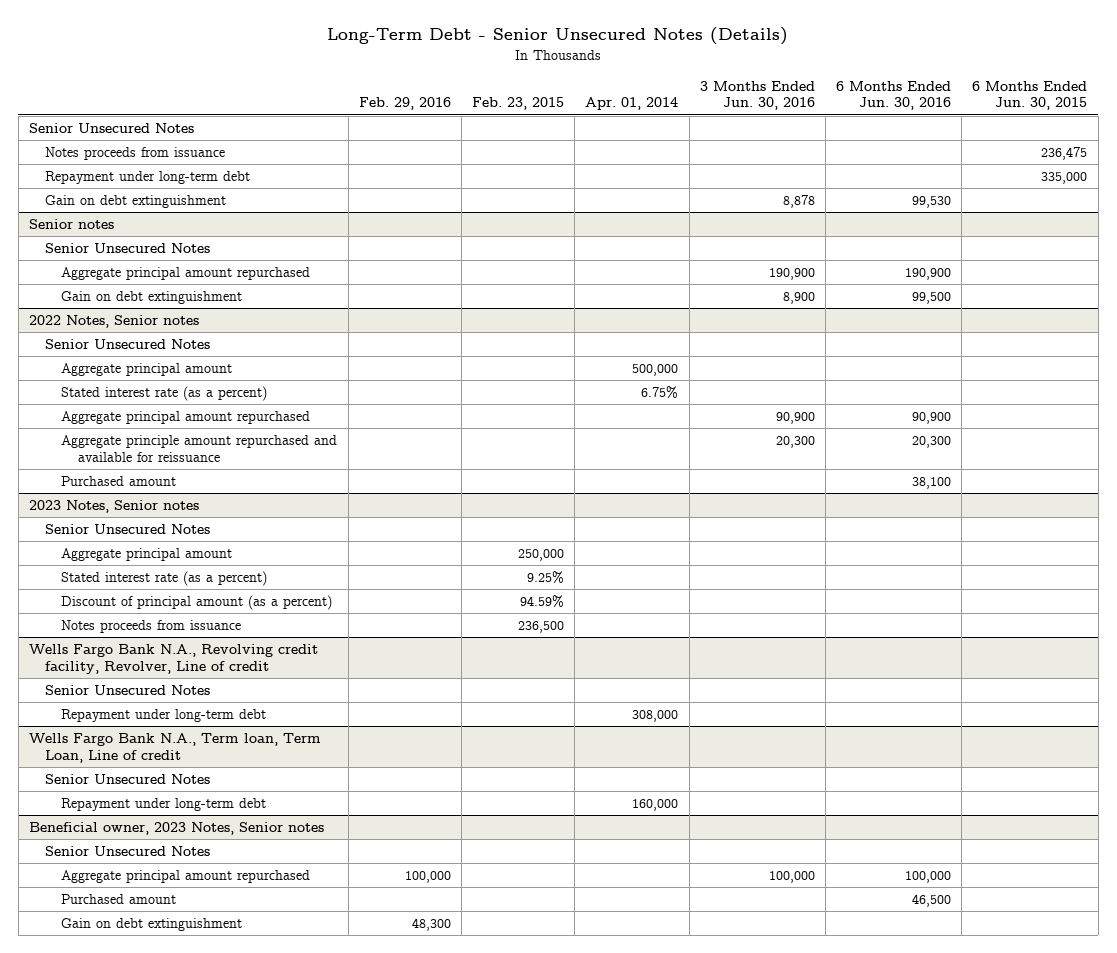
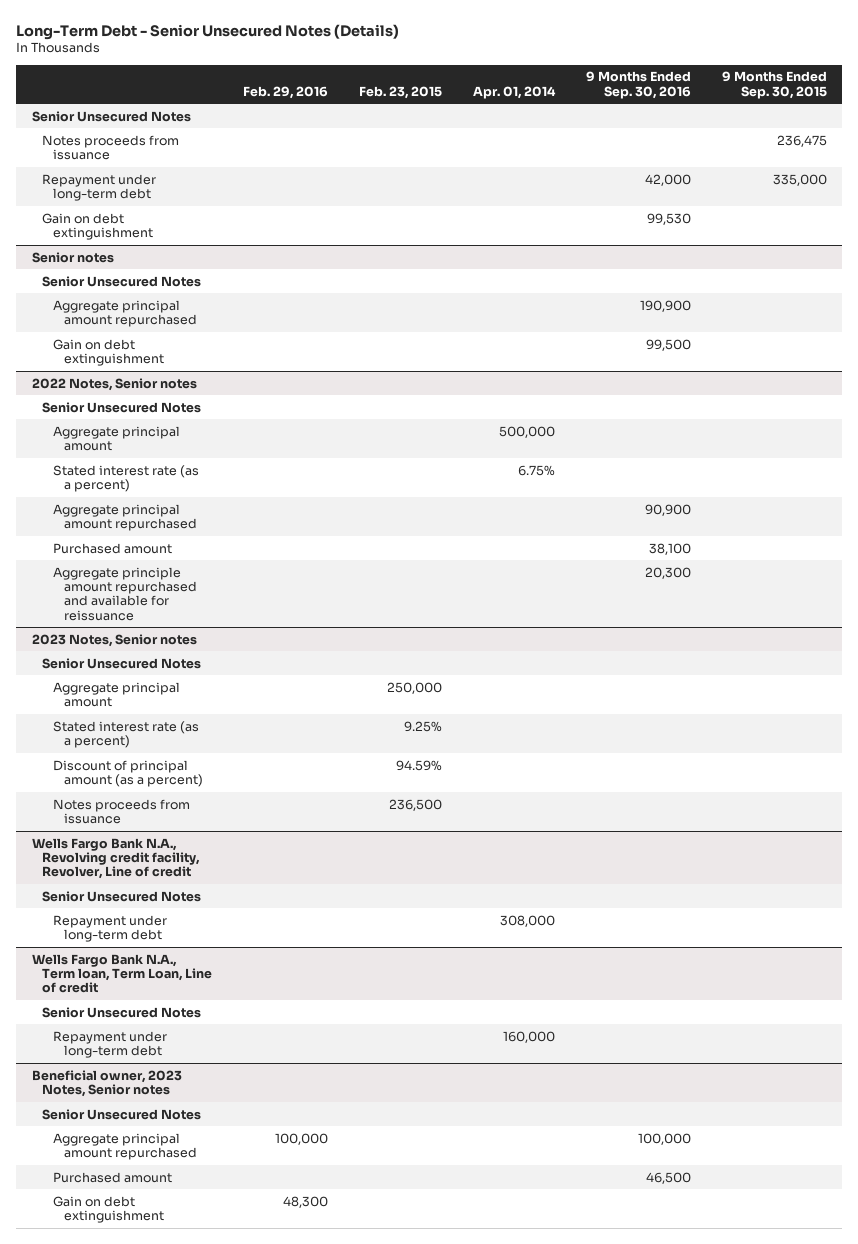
- | Feb. 29, 2016 | Feb. 23, 2015 | Apr. 01, 2014 | 3 Months Ended Jun. 30, 2016 | 6 Months Ended Jun. 30, 2016 | 6 Months Ended Jun. 30, 2015
+ | Feb. 29, 2016 | Feb. 23, 2015 | Apr. 01, 2014 | 9 Months Ended Sep. 30, 2016 | 9 Months Ended Sep. 30, 2015
@ 2022 Notes, Senior notes
moved down: Aggregate principle amount repurchased and available for reissuance | | | | 20,300 |

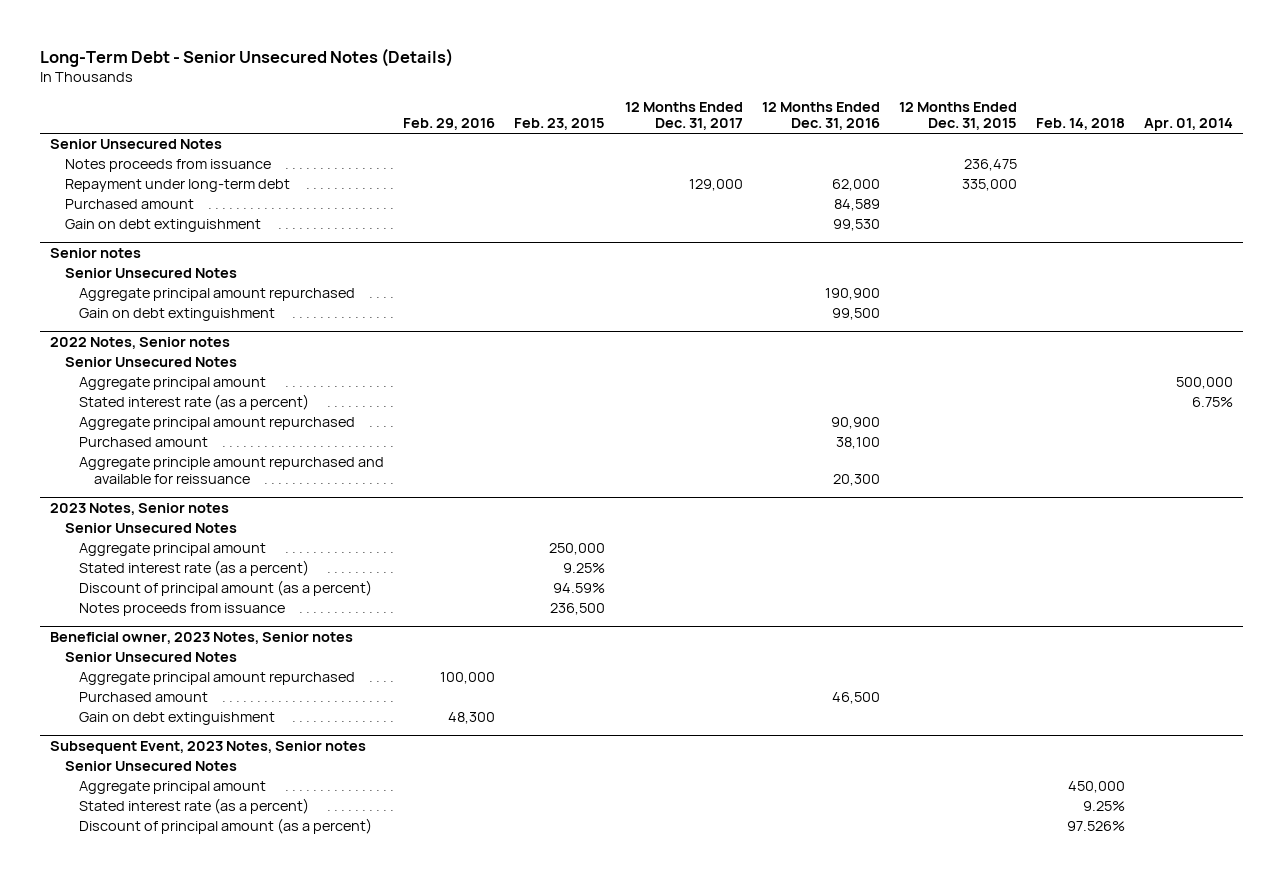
- | Feb. 29, 2016 | Feb. 23, 2015 | Apr. 01, 2014 | 9 Months Ended Sep. 30, 2016 | 9 Months Ended Sep. 30, 2015
+ | Feb. 29, 2016 | Feb. 23, 2015 | 12 Months Ended Dec. 31, 2017 | 12 Months Ended Dec. 31, 2016 | 12 Months Ended Dec. 31, 2015 | Feb. 14, 2018 | Apr. 01, 2014
+ Purchased amount | | | | 84,589 | | |
- Wells Fargo Bank N.A., Revolving credit facility, Revolver, Line of credit
- Senior Unsecured Notes
- Repayment under long-term debt | | | 308,000 | |
- Wells Fargo Bank N.A., Term loan, Term Loan, Line of credit
- Senior Unsecured Notes
- Repayment under long-term debt | | | 160,000 | |
+ Subsequent Event, 2023 Notes, Senior notes
+ Senior Unsecured Notes
+ Aggregate principal amount | | | | | | 450,000 |
+ Stated interest rate (as a percent) | | | | | | 9.25% |
+ Discount of principal amount (as a percent) | | | | | | 97.526% |

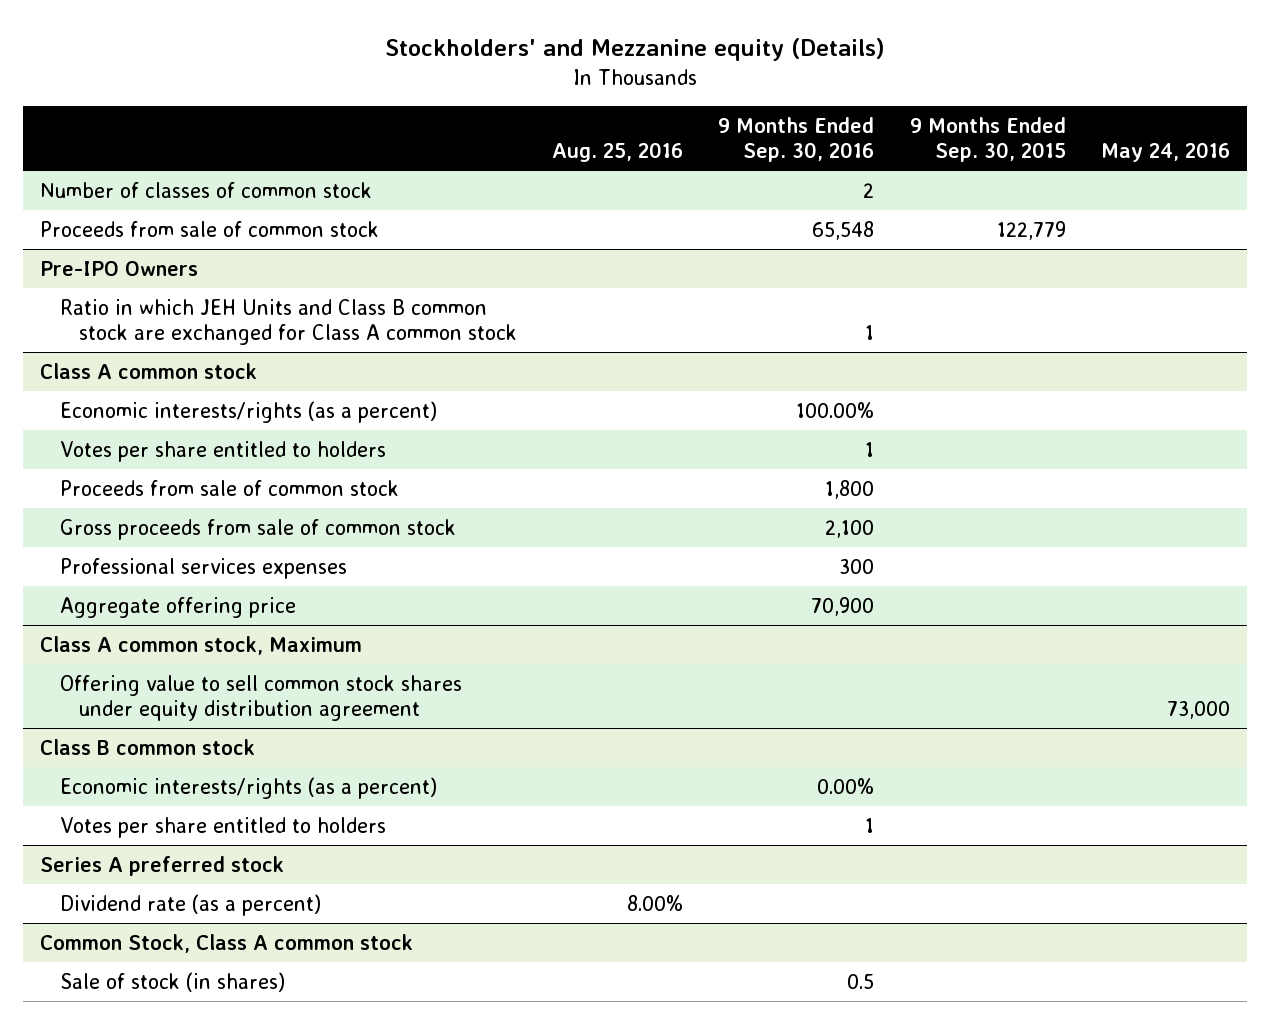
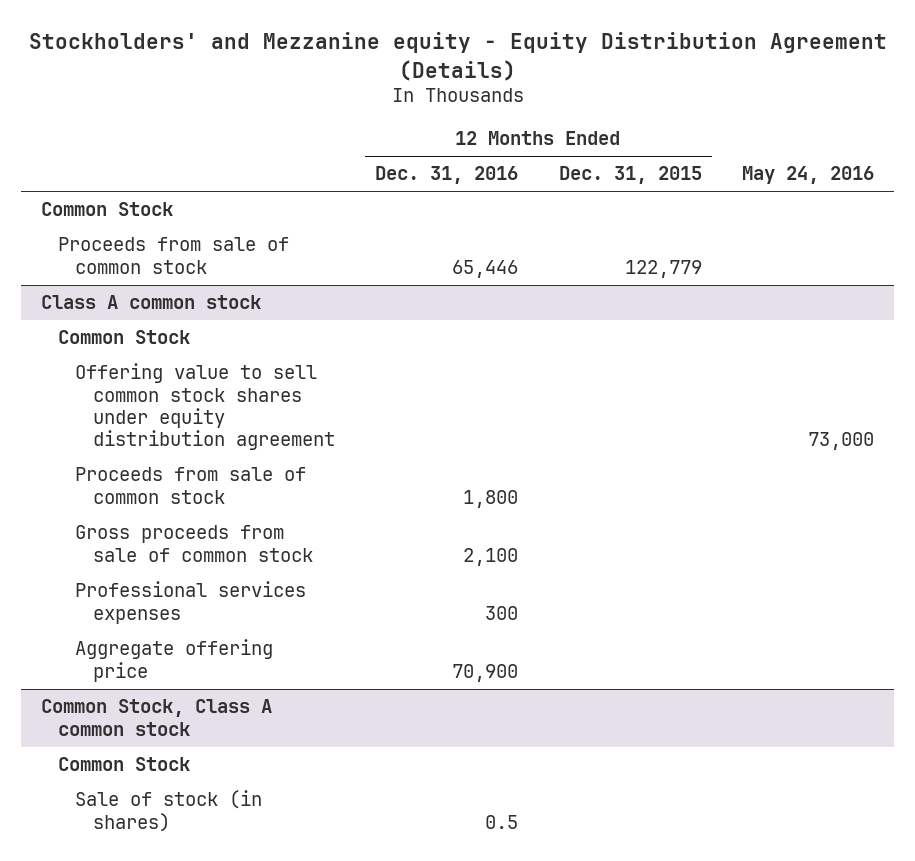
- Stockholders' and Mezzanine equity (Details)
+ Stockholders' and Mezzanine equity - Equity Distribution Agreement (Details)
- | Aug. 25, 2016 | 9 Months Ended Sep. 30, 2016 | 9 Months Ended Sep. 30, 2015 | May 24, 2016
+ | 12 Months Ended Dec. 31, 2016 | 12 Months Ended Dec. 31, 2015 | May 24, 2016
- Number of classes of common stock | | 2 | |
+ Common Stock
- Pre-IPO Owners
- Ratio in which JEH Units and Class B common stock are exchanged for Class A common stock | | 1 | |
@ Class A common stock
- Economic interests/rights (as a percent) | | 100.00% | |
- Votes per share entitled to holders | | 1 | |
+ Common Stock
+ Offering value to sell common stock shares under equity distribution agreement | | | 73,000
- Class A common stock, Maximum
- Offering value to sell common stock shares under equity distribution agreement | | | | 73,000
- Class B common stock
- Economic interests/rights (as a percent) | | 0.00% | |
- Votes per share entitled to holders | | 1 | |
- Series A preferred stock
- Dividend rate (as a percent) | 8.00% | | |
@ Common Stock, Class A common stock
+ Common Stock

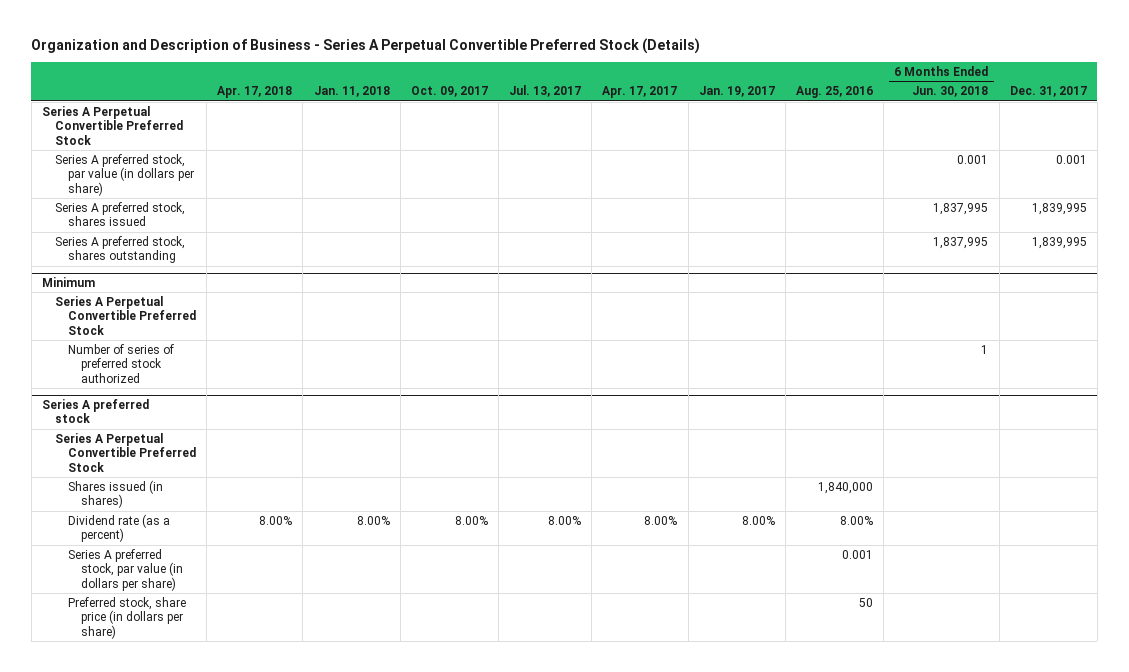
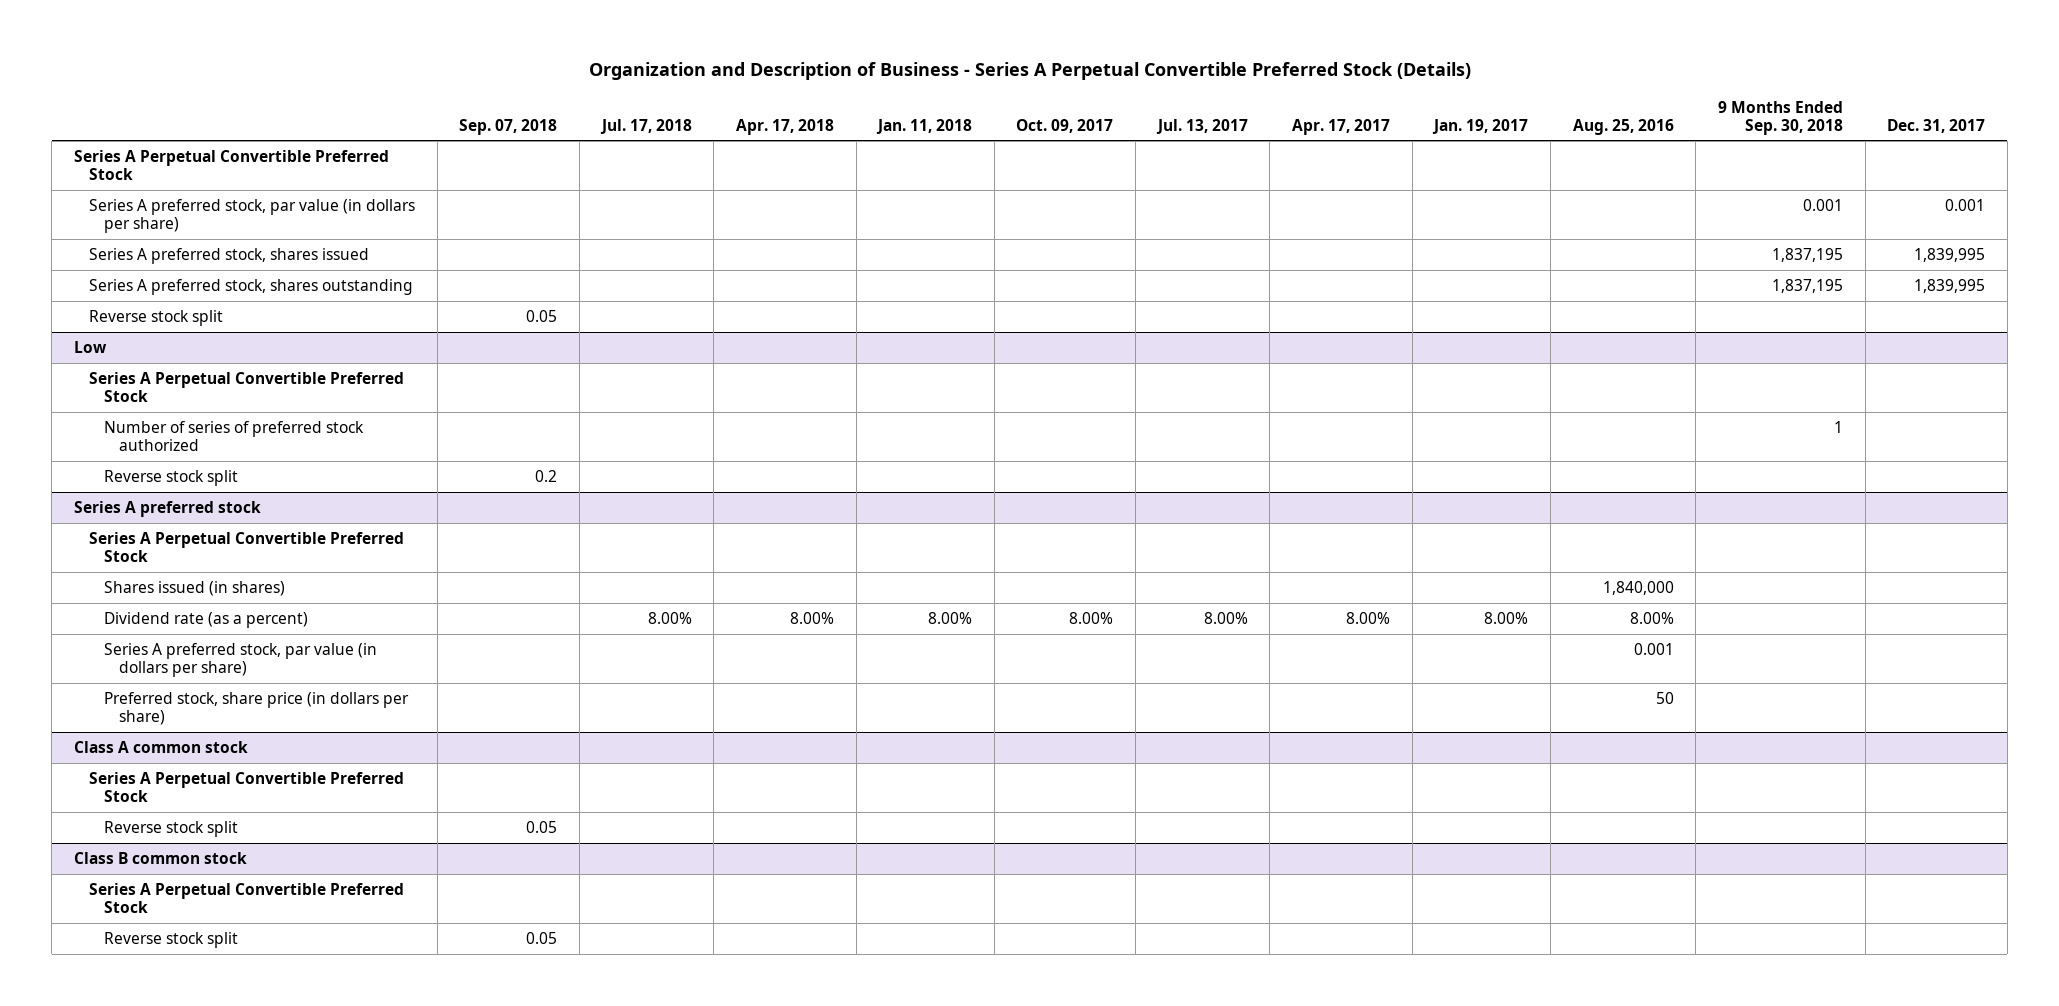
- | Apr. 17, 2018 | Jan. 11, 2018 | Oct. 09, 2017 | Jul. 13, 2017 | Apr. 17, 2017 | Jan. 19, 2017 | Aug. 25, 2016 | 6 Months Ended Jun. 30, 2018 | Dec. 31, 2017
+ | Sep. 07, 2018 | Jul. 17, 2018 | Apr. 17, 2018 | Jan. 11, 2018 | Oct. 09, 2017 | Jul. 13, 2017 | Apr. 17, 2017 | Jan. 19, 2017 | Aug. 25, 2016 | 9 Months Ended Sep. 30, 2018 | Dec. 31, 2017
- Minimum
+ Reverse stock split | 0.05 | | | | | | | | | |
+ Low
+ Reverse stock split | 0.2 | | | | | | | | | |
+ Class A common stock
+ Series A Perpetual Convertible Preferred Stock
+ Reverse stock split | 0.05 | | | | | | | | | |
+ Class B common stock
+ Series A Perpetual Convertible Preferred Stock
+ Reverse stock split | 0.05 | | | | | | | | | |

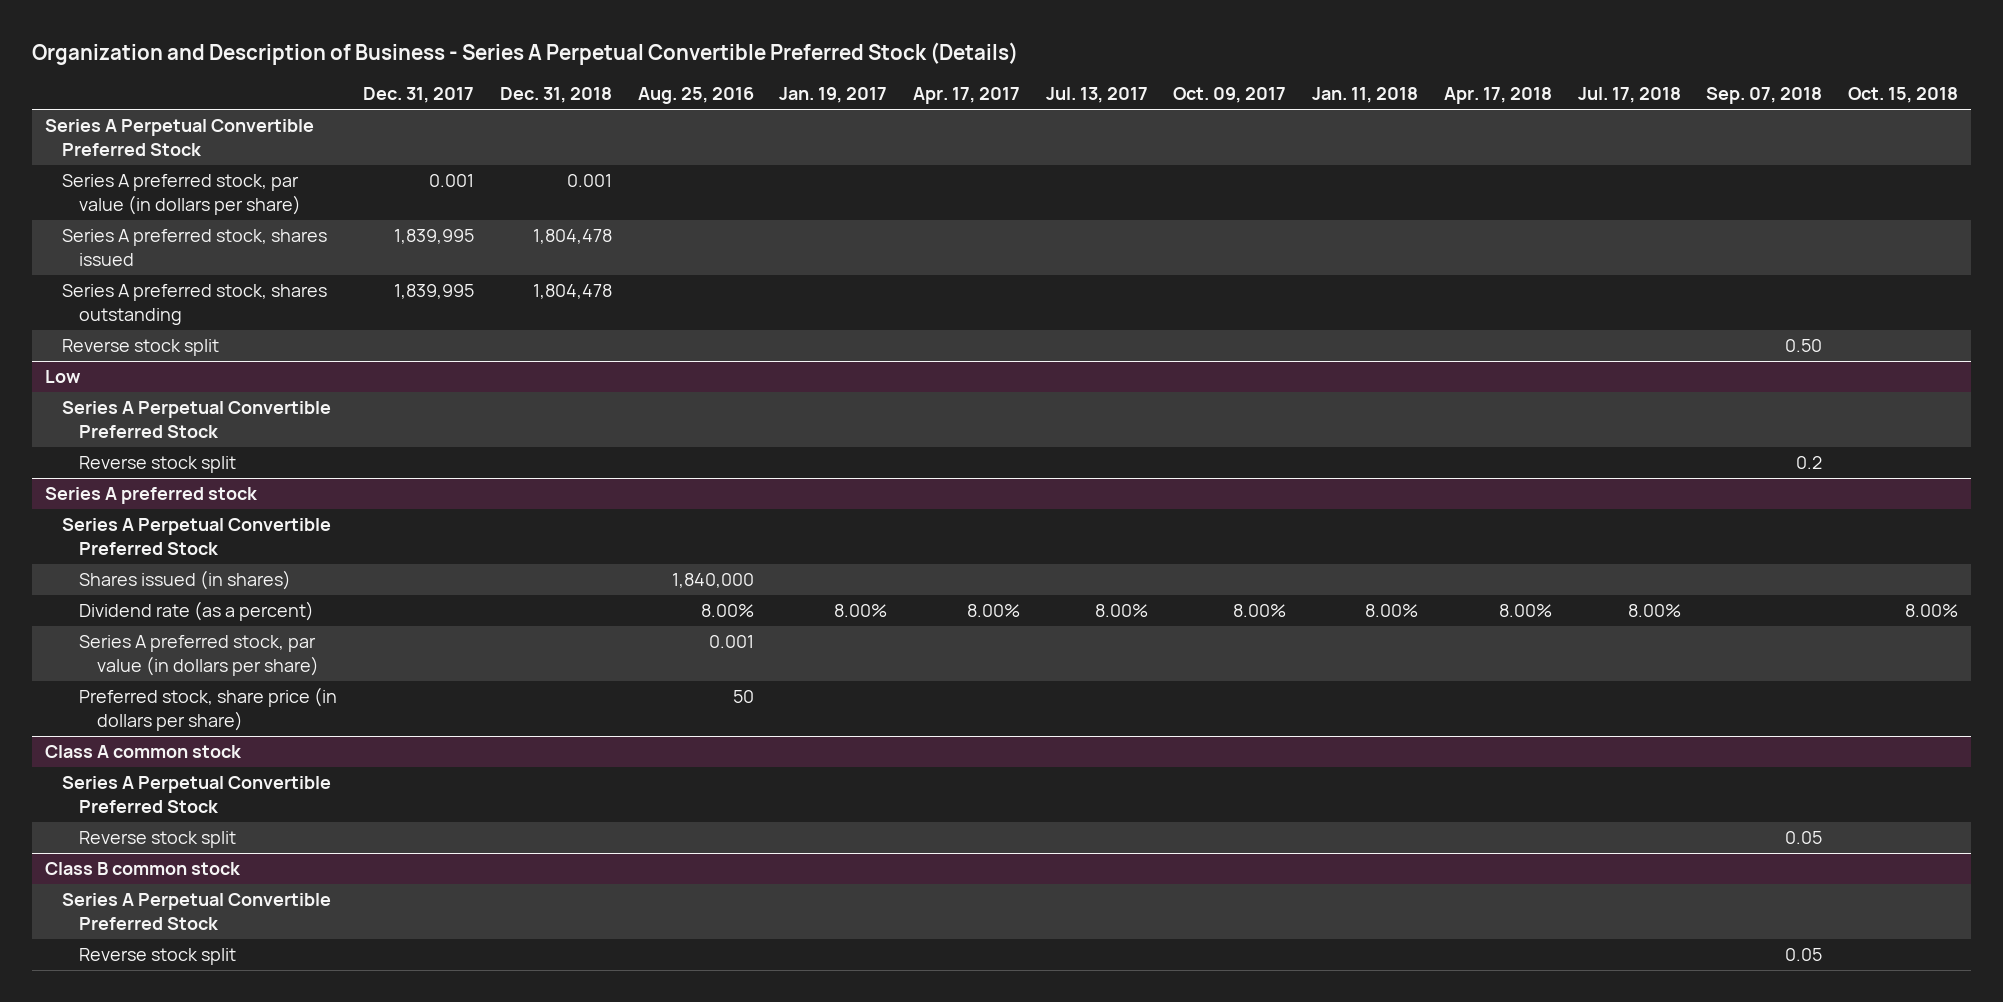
- | Sep. 07, 2018 | Jul. 17, 2018 | Apr. 17, 2018 | Jan. 11, 2018 | Oct. 09, 2017 | Jul. 13, 2017 | Apr. 17, 2017 | Jan. 19, 2017 | Aug. 25, 2016 | 9 Months Ended Sep. 30, 2018 | Dec. 31, 2017
+ | Dec. 31, 2017 | Dec. 31, 2018 | Aug. 25, 2016 | Jan. 19, 2017 | Apr. 17, 2017 | Jul. 13, 2017 | Oct. 09, 2017 | Jan. 11, 2018 | Apr. 17, 2018 | Jul. 17, 2018 | Sep. 07, 2018 | Oct. 15, 2018
- Reverse stock split | 0.05 | | | | | | | | | |
+ Reverse stock split | | | | | | | | | | | 0.50 |
@ Low
- Number of series of preferred stock authorized | | | | | | | | | | 1 |

